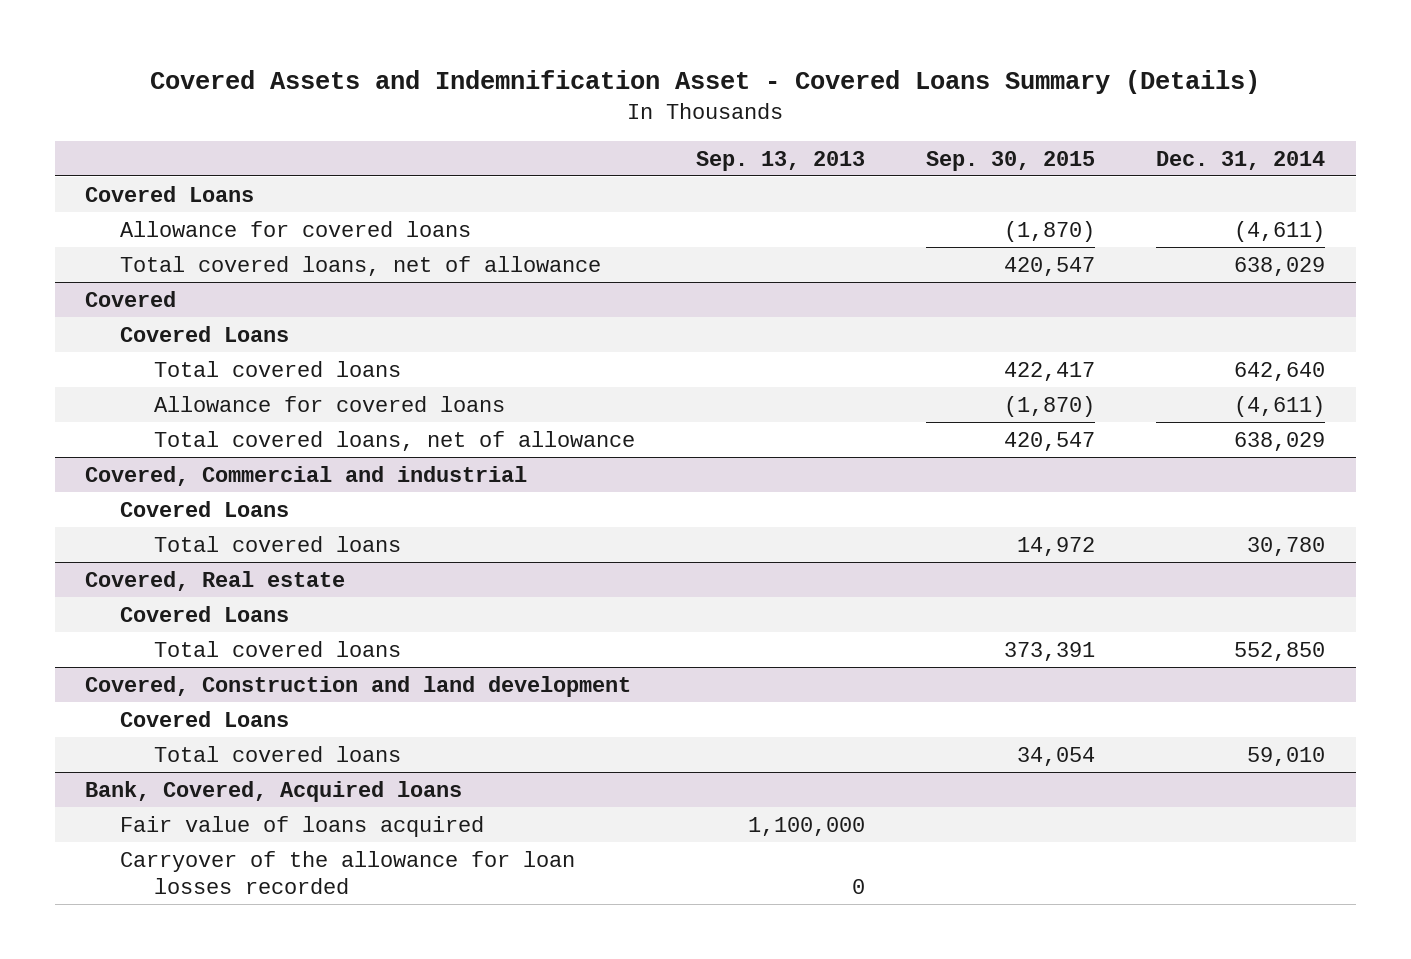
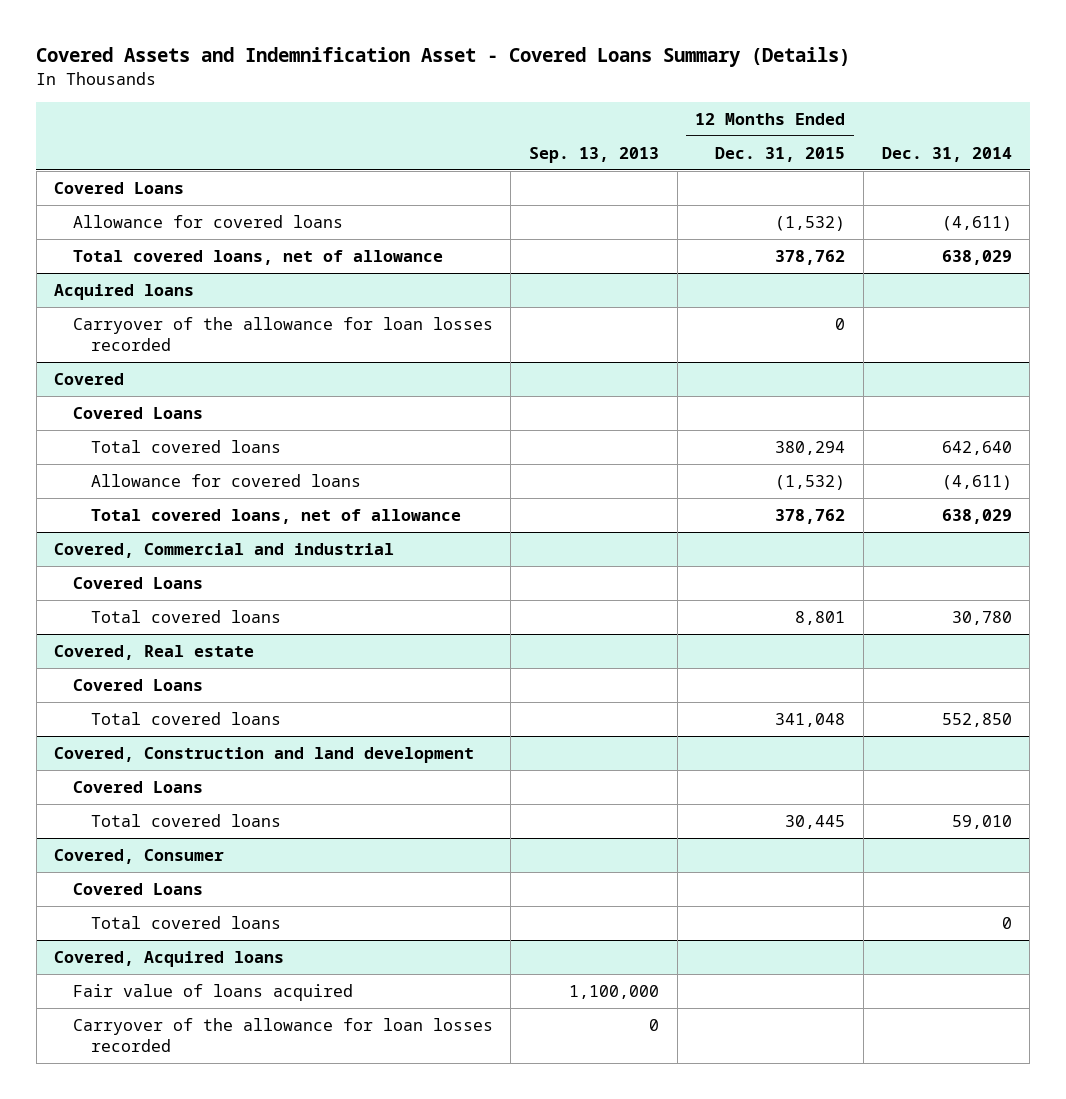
- | Sep. 13, 2013 | Sep. 30, 2015 | Dec. 31, 2014
+ | Sep. 13, 2013 | 12 Months Ended Dec. 31, 2015 | Dec. 31, 2014
+ Acquired loans
+ Carryover of the allowance for loan losses recorded | | 0 |
- Bank, Covered, Acquired loans
+ Covered, Consumer
+ Covered Loans
+ Total covered loans | | | 0
+ Covered, Acquired loans

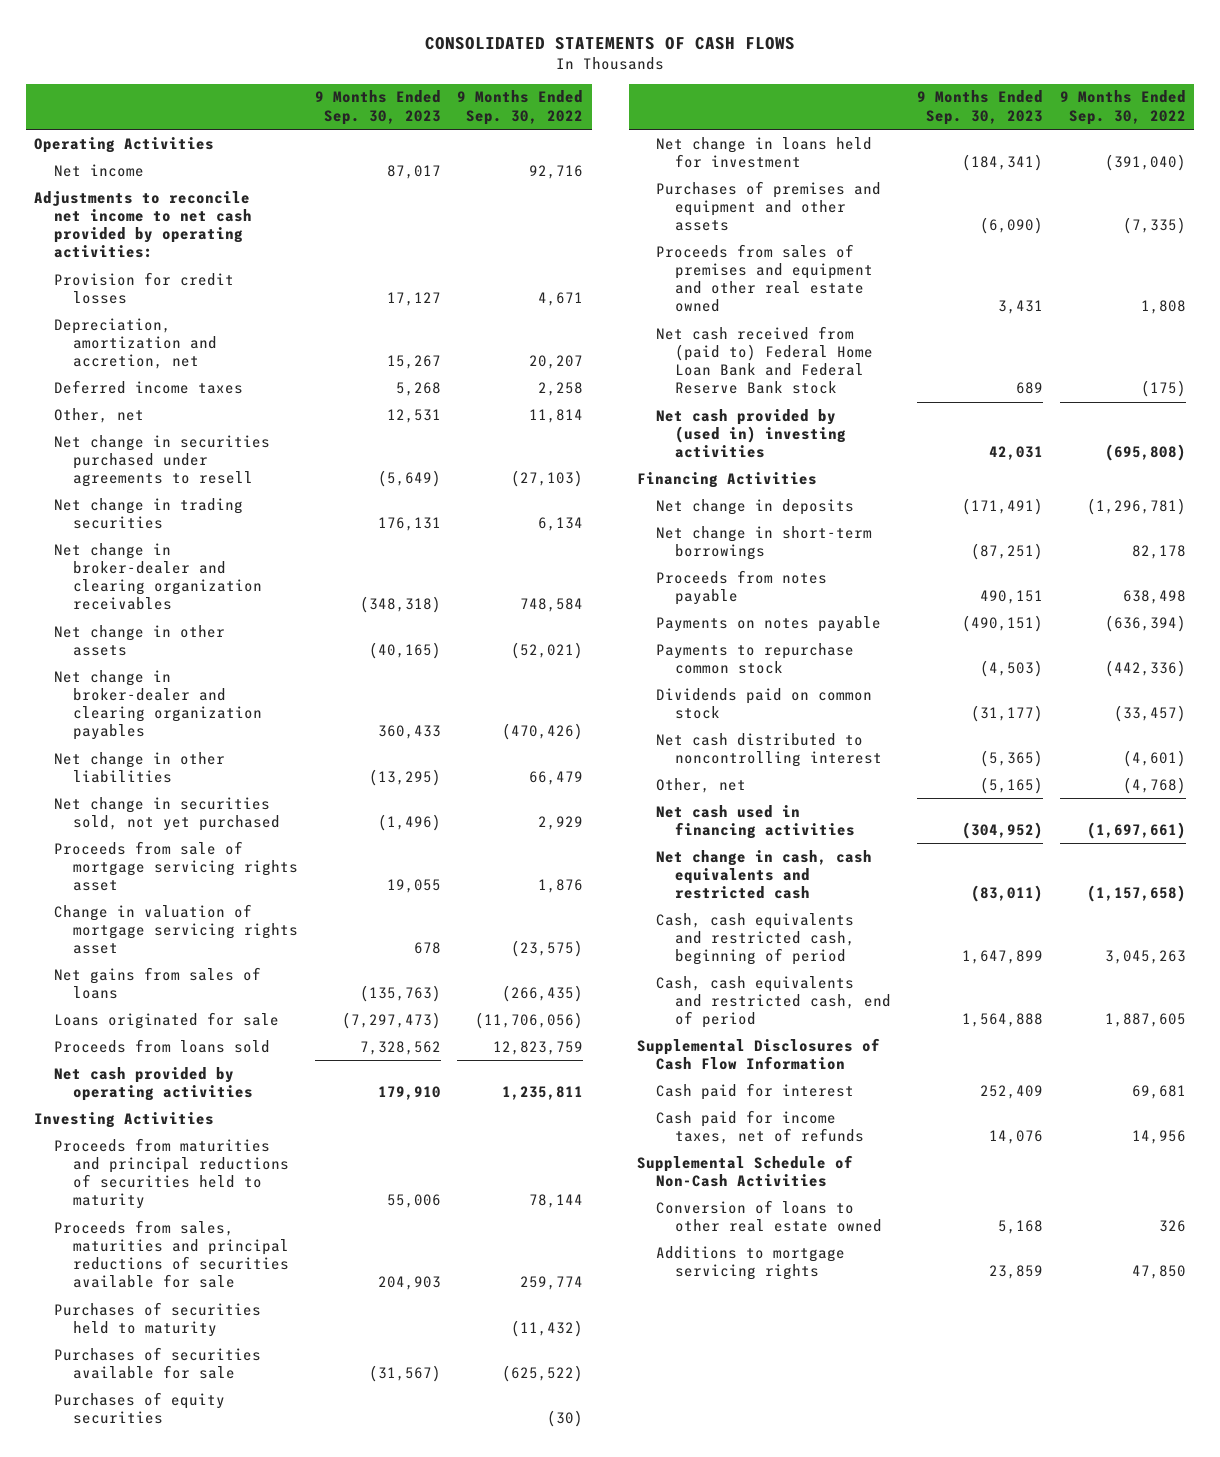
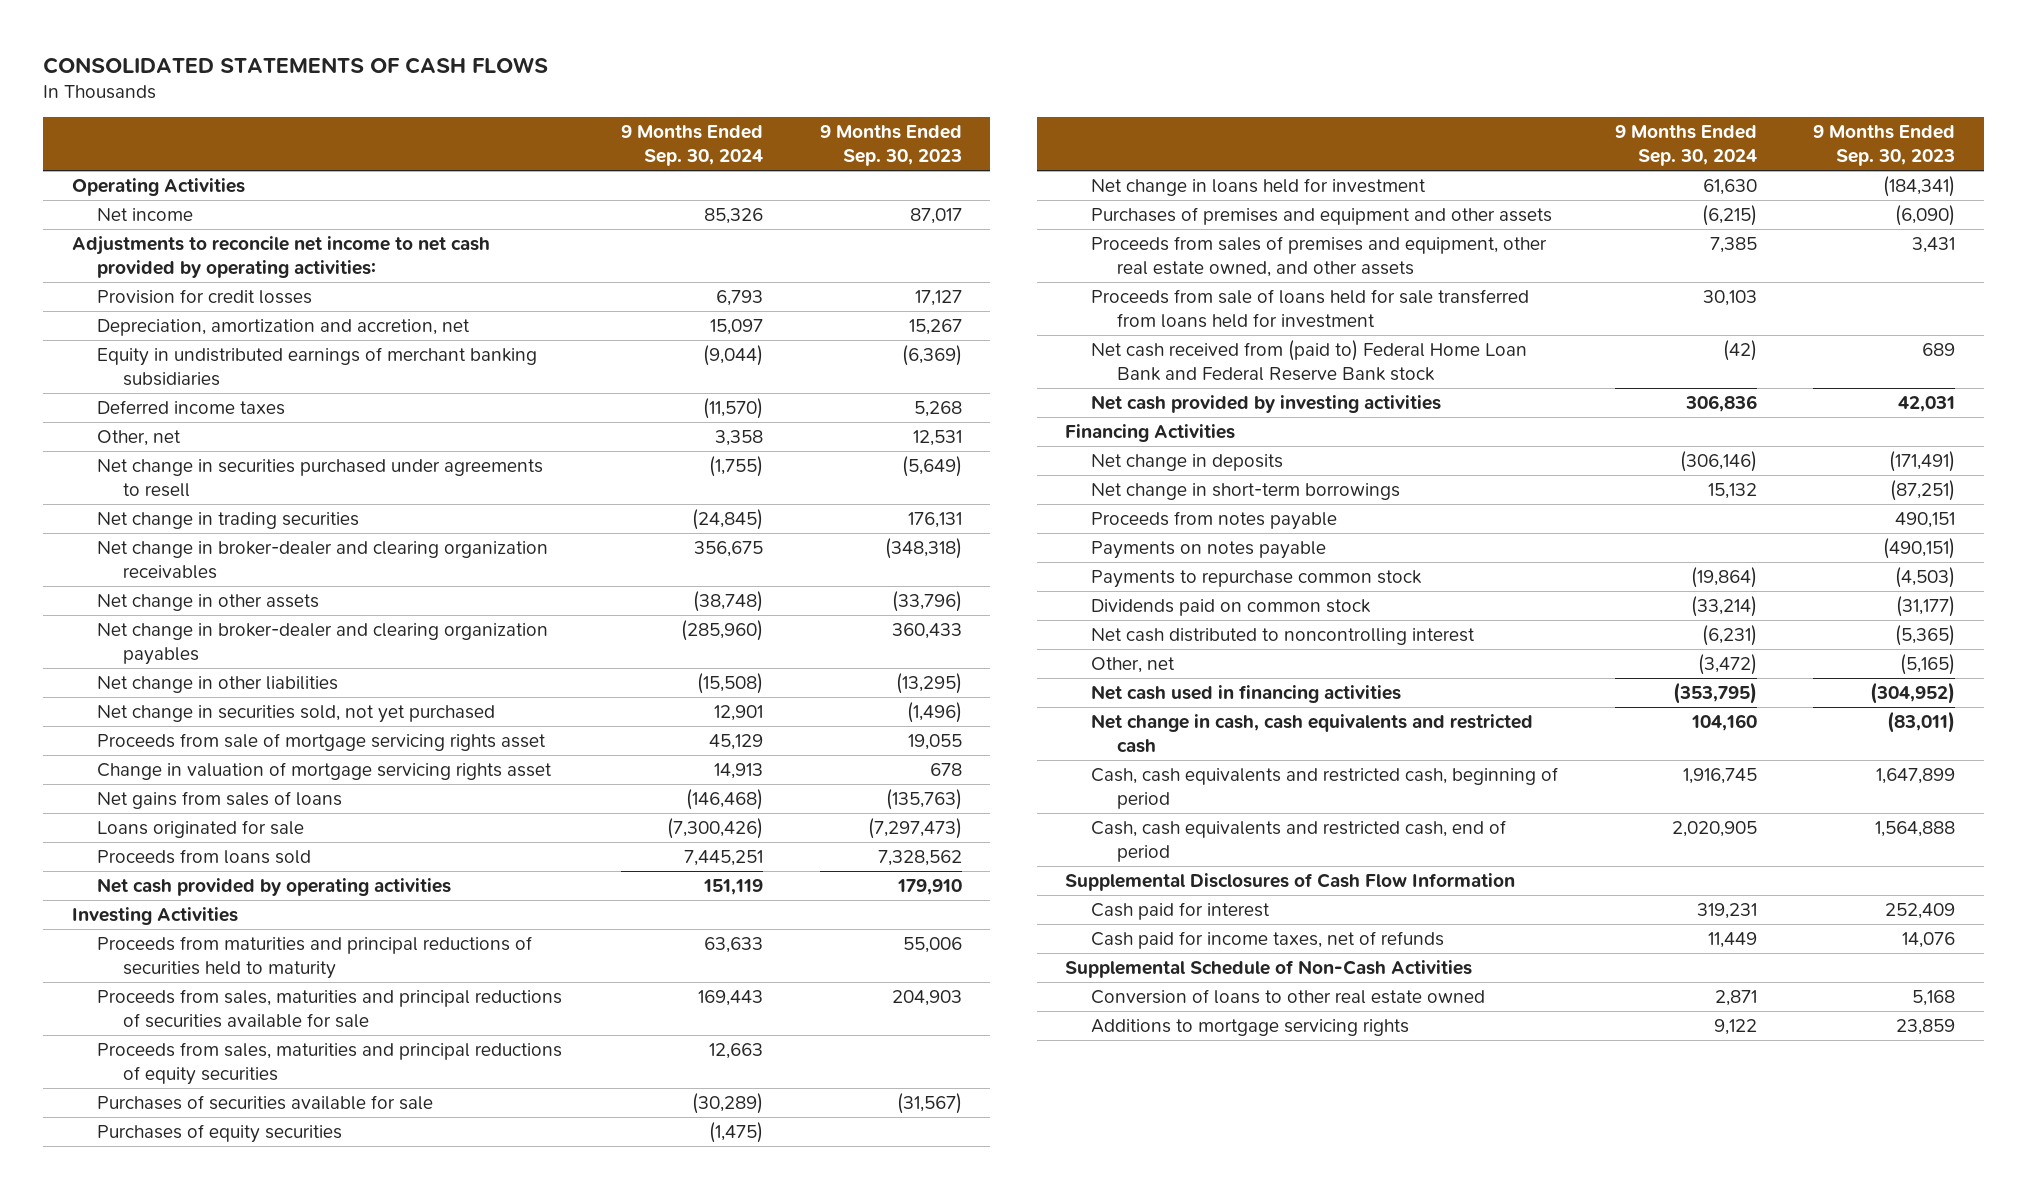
- | 9 Months Ended Sep. 30, 2023 | 9 Months Ended Sep. 30, 2022
+ | 9 Months Ended Sep. 30, 2024 | 9 Months Ended Sep. 30, 2023
+ Equity in undistributed earnings of merchant banking subsidiaries | (9,044) | (6,369)
- Net change in other assets | (40,165) | (52,021)
+ Net change in other assets | (38,748) | (33,796)
- Purchases of securities held to maturity | | (11,432)
+ Proceeds from sales, maturities and principal reductions of equity securities | 12,663 |
- Proceeds from sales of premises and equipment and other real estate owned | 3,431 | 1,808
+ Proceeds from sales of premises and equipment, other real estate owned, and other assets | 7,385 | 3,431
+ Proceeds from sale of loans held for sale transferred from loans held for investment | 30,103 |
- Net cash provided by (used in) investing activities | 42,031 | (695,808)
+ Net cash provided by investing activities | 306,836 | 42,031

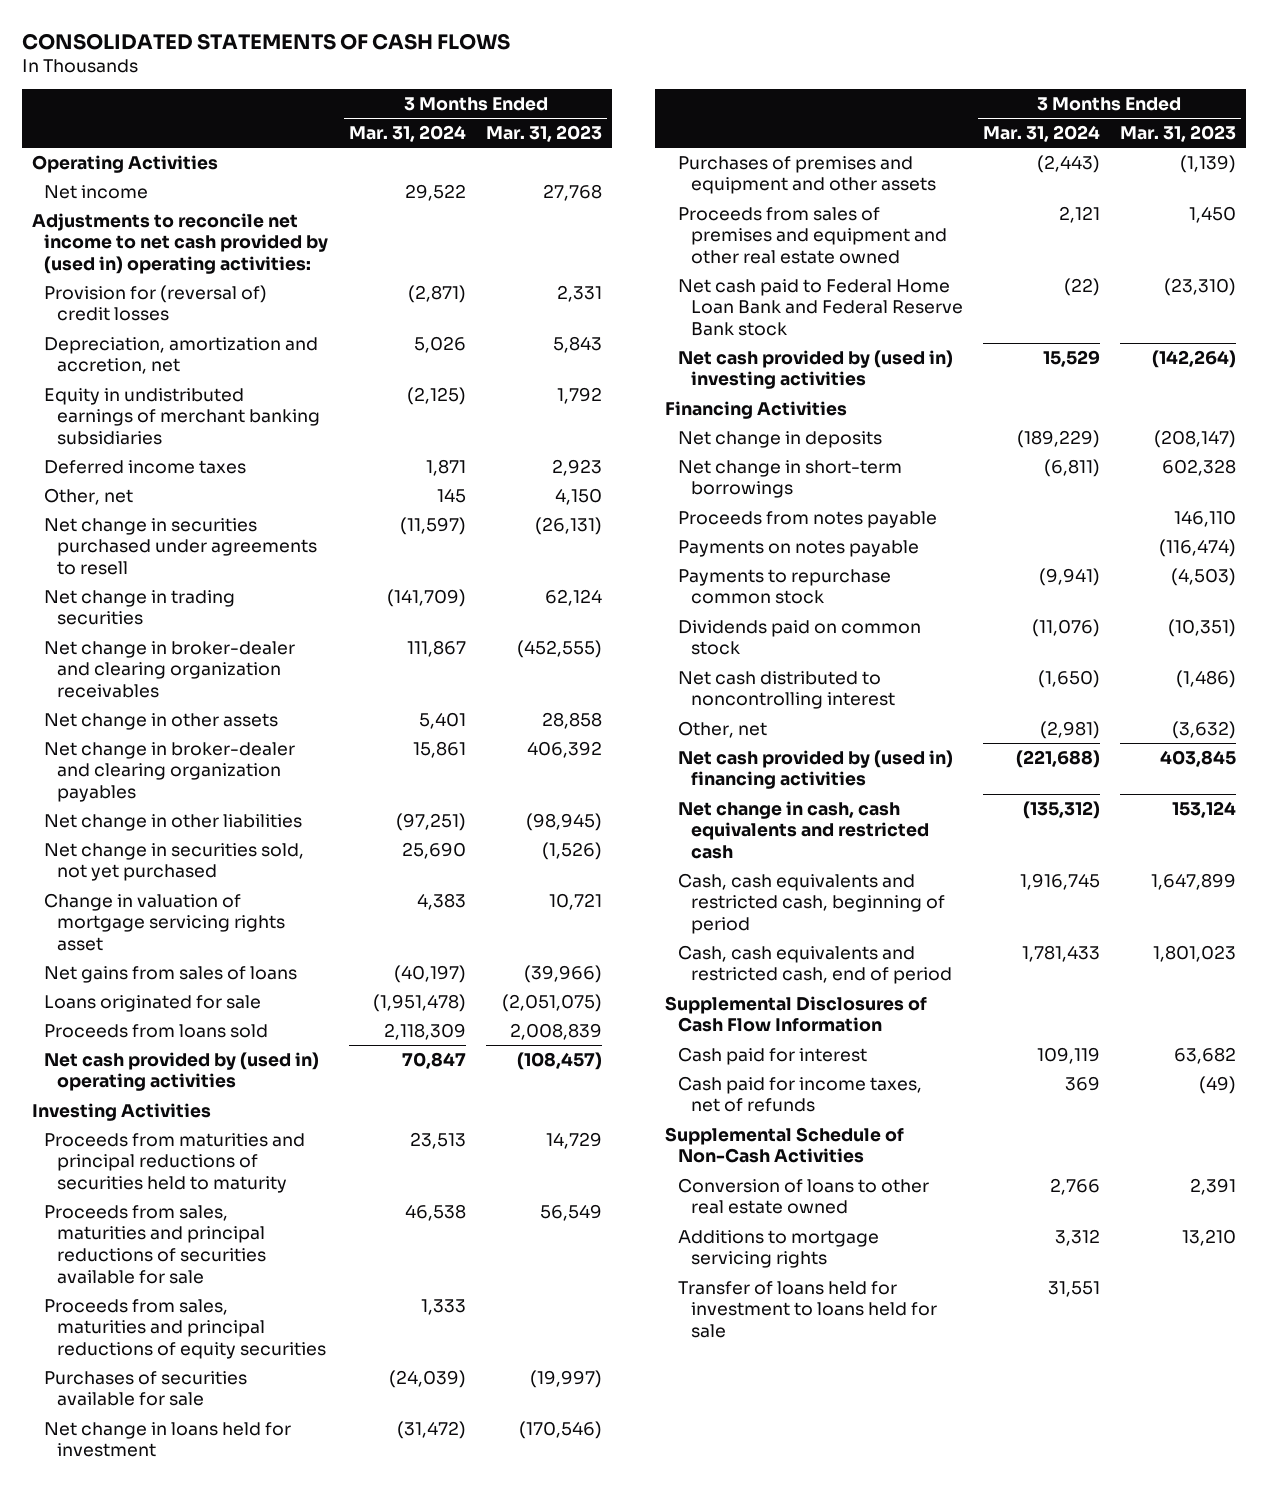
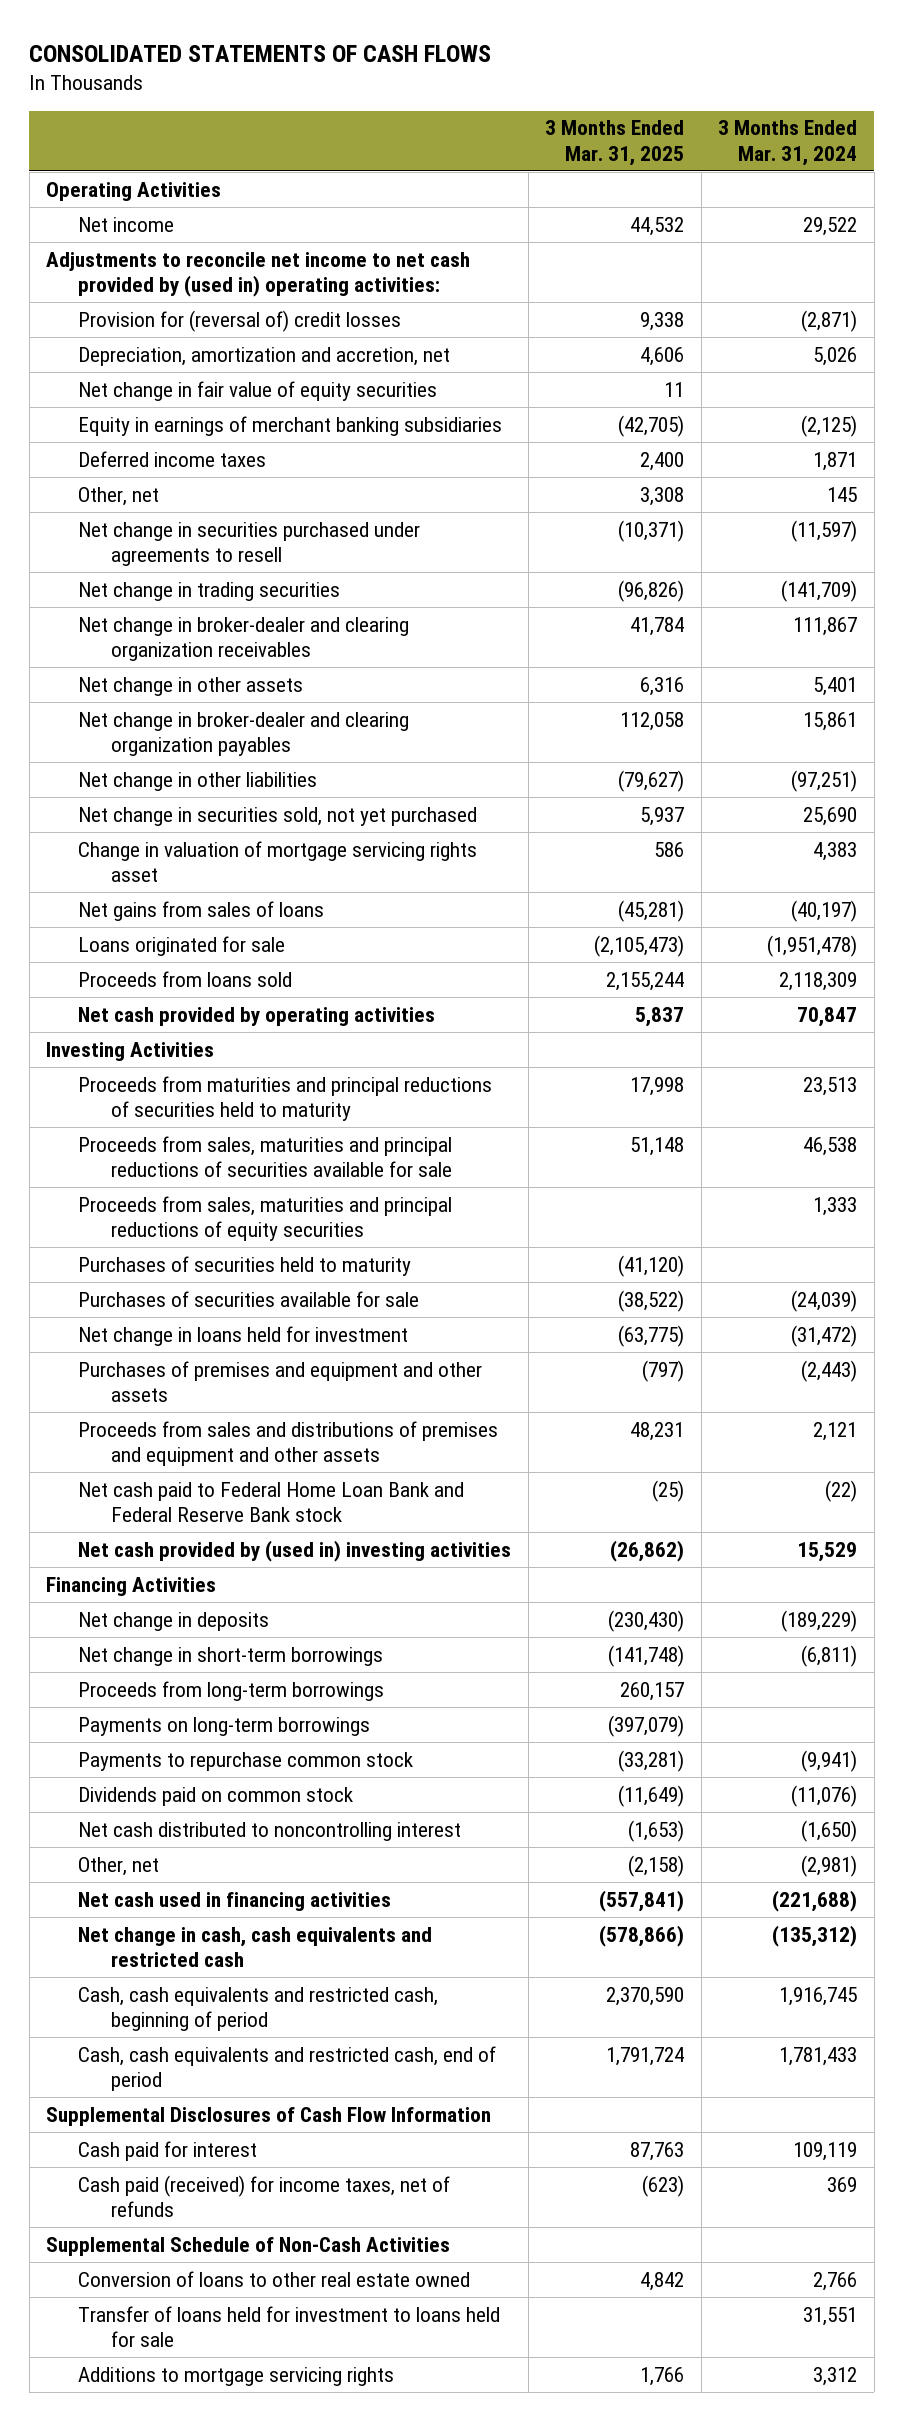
- | 3 Months Ended Mar. 31, 2024 | 3 Months Ended Mar. 31, 2023
+ | 3 Months Ended Mar. 31, 2025 | 3 Months Ended Mar. 31, 2024
- Equity in undistributed earnings of merchant banking subsidiaries | (2,125) | 1,792
+ Net change in fair value of equity securities | 11 |
+ Equity in earnings of merchant banking subsidiaries | (42,705) | (2,125)
- Net cash provided by (used in) operating activities | 70,847 | (108,457)
+ Net cash provided by operating activities | 5,837 | 70,847
+ Purchases of securities held to maturity | (41,120) |
- Proceeds from sales of premises and equipment and other real estate owned | 2,121 | 1,450
+ Proceeds from sales and distributions of premises and equipment and other assets | 48,231 | 2,121
- Proceeds from notes payable | | 146,110
- Payments on notes payable | | (116,474)
+ Proceeds from long-term borrowings | 260,157 |
+ Payments on long-term borrowings | (397,079) |
- Net cash provided by (used in) financing activities | (221,688) | 403,845
+ Net cash used in financing activities | (557,841) | (221,688)
- Cash paid for income taxes, net of refunds | 369 | (49)
+ Cash paid (received) for income taxes, net of refunds | (623) | 369
moved down: Additions to mortgage servicing rights | 1,766 | 3,312

